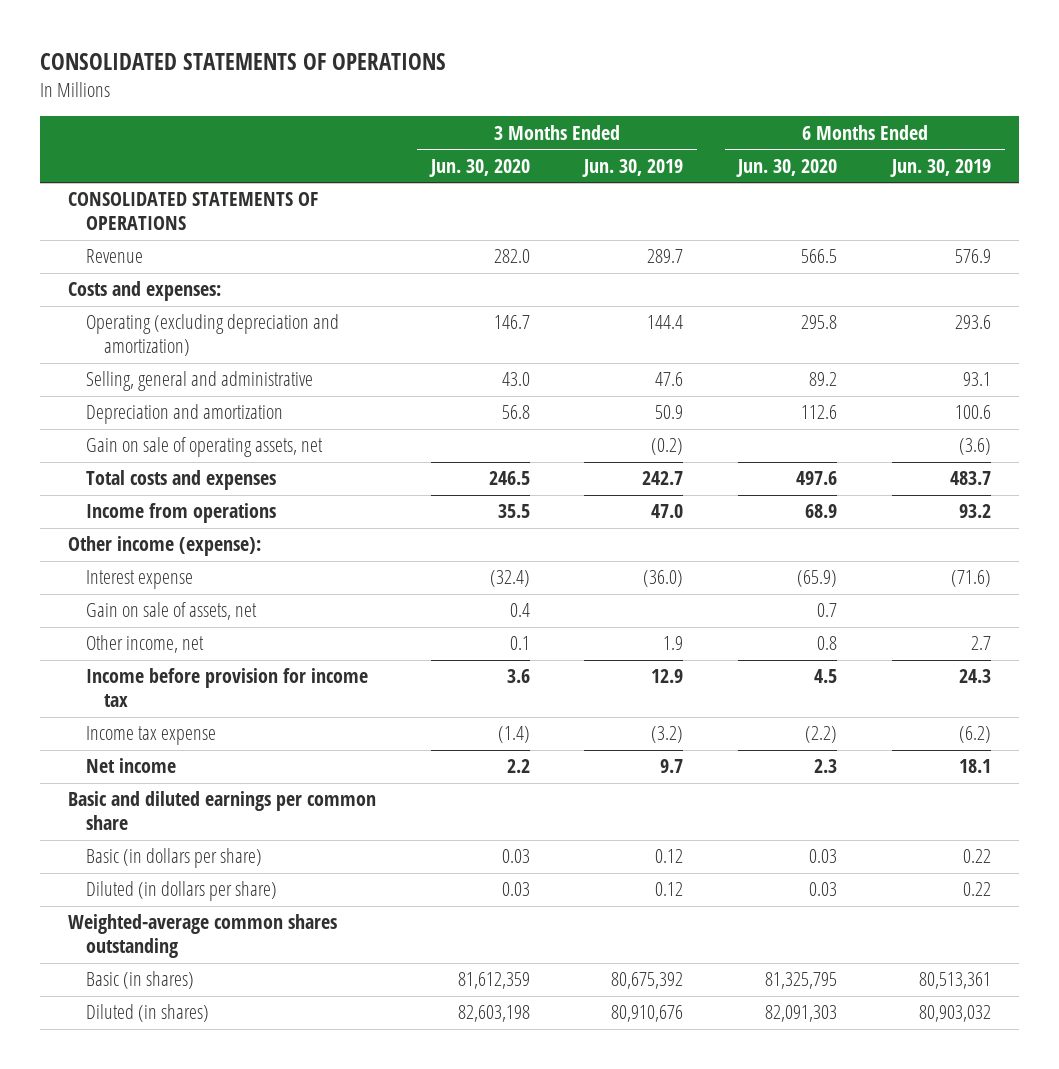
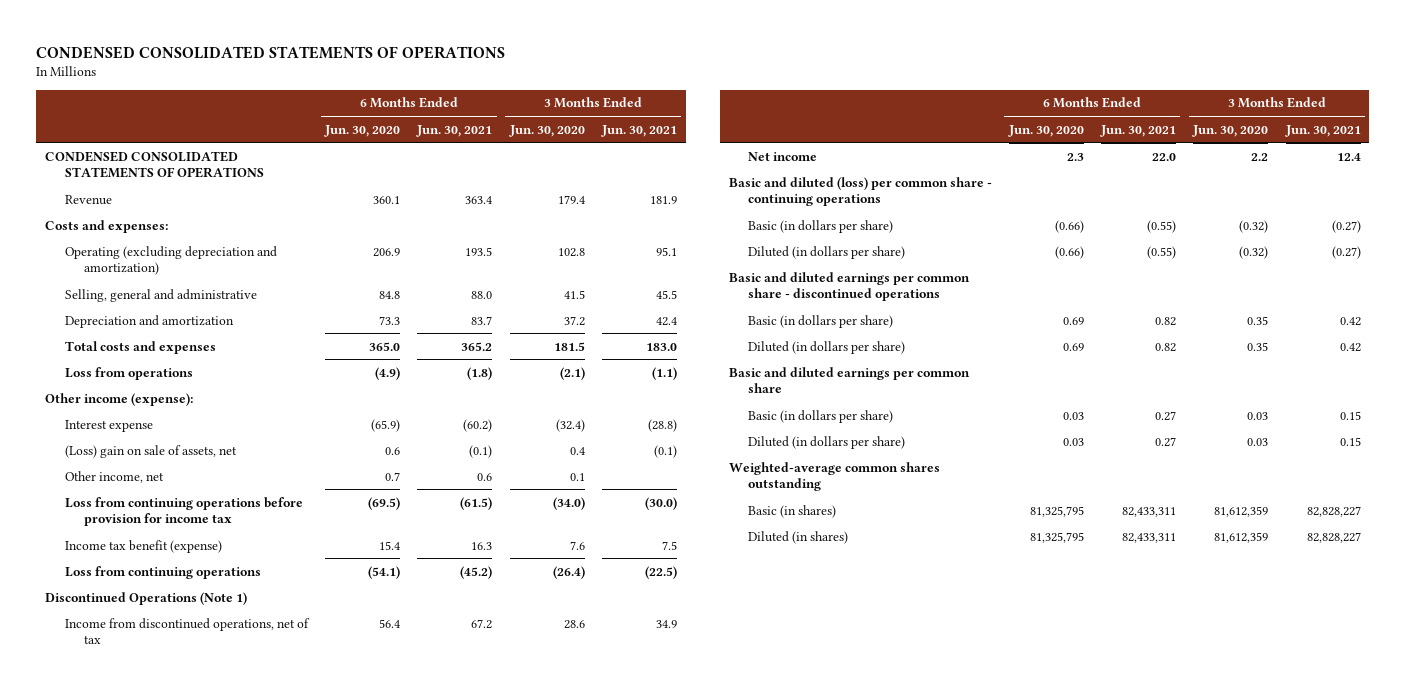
- CONSOLIDATED STATEMENTS OF OPERATIONS
+ CONDENSED CONSOLIDATED STATEMENTS OF OPERATIONS
- | 3 Months Ended Jun. 30, 2020 | 3 Months Ended Jun. 30, 2019 | 6 Months Ended Jun. 30, 2020 | 6 Months Ended Jun. 30, 2019
+ | 6 Months Ended Jun. 30, 2020 | 6 Months Ended Jun. 30, 2021 | 3 Months Ended Jun. 30, 2020 | 3 Months Ended Jun. 30, 2021
- CONSOLIDATED STATEMENTS OF OPERATIONS
- Revenue | 282.0 | 289.7 | 566.5 | 576.9
+ CONDENSED CONSOLIDATED STATEMENTS OF OPERATIONS
+ Revenue | 360.1 | 363.4 | 179.4 | 181.9
- Operating (excluding depreciation and amortization) | 146.7 | 144.4 | 295.8 | 293.6
- Selling, general and administrative | 43.0 | 47.6 | 89.2 | 93.1
- Depreciation and amortization | 56.8 | 50.9 | 112.6 | 100.6
- Gain on sale of operating assets, net | | (0.2) | | (3.6)
- Total costs and expenses | 246.5 | 242.7 | 497.6 | 483.7
- Income from operations | 35.5 | 47.0 | 68.9 | 93.2
+ Operating (excluding depreciation and amortization) | 206.9 | 193.5 | 102.8 | 95.1
+ Selling, general and administrative | 84.8 | 88.0 | 41.5 | 45.5
+ Depreciation and amortization | 73.3 | 83.7 | 37.2 | 42.4
+ Total costs and expenses | 365.0 | 365.2 | 181.5 | 183.0
+ Loss from operations | (4.9) | (1.8) | (2.1) | (1.1)
- Gain on sale of assets, net | 0.4 | | 0.7 |
- Other income, net | 0.1 | 1.9 | 0.8 | 2.7
- Income before provision for income tax | 3.6 | 12.9 | 4.5 | 24.3
- Income tax expense | (1.4) | (3.2) | (2.2) | (6.2)
+ (Loss) gain on sale of assets, net | 0.6 | (0.1) | 0.4 | (0.1)
+ Other income, net | 0.7 | 0.6 | 0.1 |
+ Loss from continuing operations before provision for income tax | (69.5) | (61.5) | (34.0) | (30.0)
+ Income tax benefit (expense) | 15.4 | 16.3 | 7.6 | 7.5
+ Loss from continuing operations | (54.1) | (45.2) | (26.4) | (22.5)
+ Discontinued Operations (Note 1)
+ Income from discontinued operations, net of tax | 56.4 | 67.2 | 28.6 | 34.9
+ Basic and diluted (loss) per common share - continuing operations
+ Basic (in dollars per share) | (0.66) | (0.55) | (0.32) | (0.27)
+ Diluted (in dollars per share) | (0.66) | (0.55) | (0.32) | (0.27)
+ Basic and diluted earnings per common share - discontinued operations
+ Basic (in dollars per share) | 0.69 | 0.82 | 0.35 | 0.42
+ Diluted (in dollars per share) | 0.69 | 0.82 | 0.35 | 0.42
- Diluted (in shares) | 82,603,198 | 80,910,676 | 82,091,303 | 80,903,032
+ Diluted (in shares) | 81,325,795 | 82,433,311 | 81,612,359 | 82,828,227

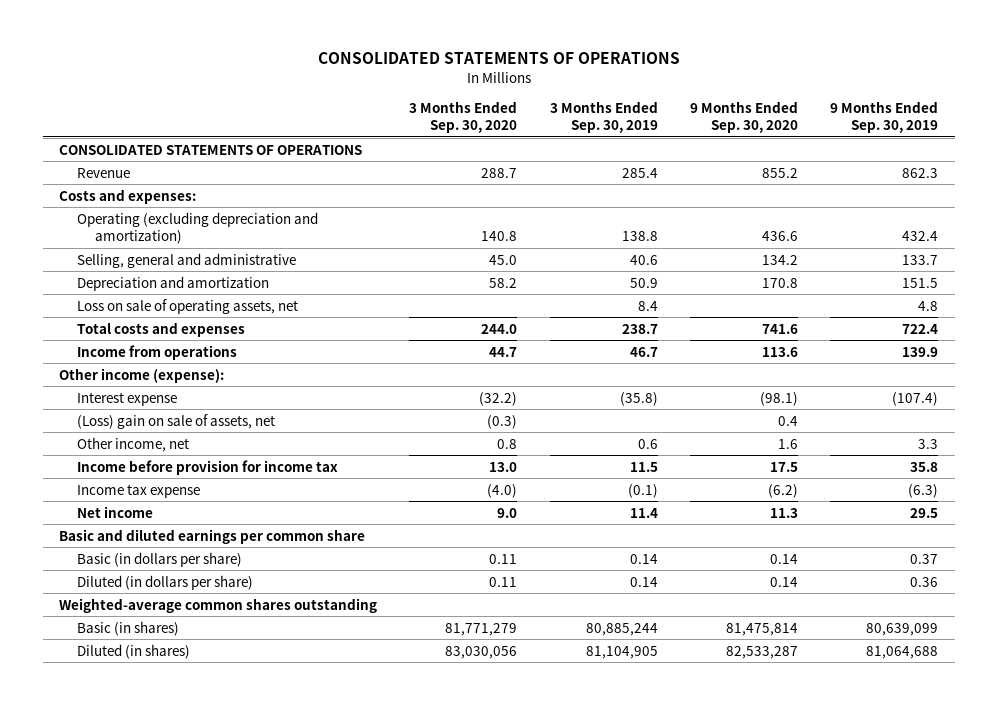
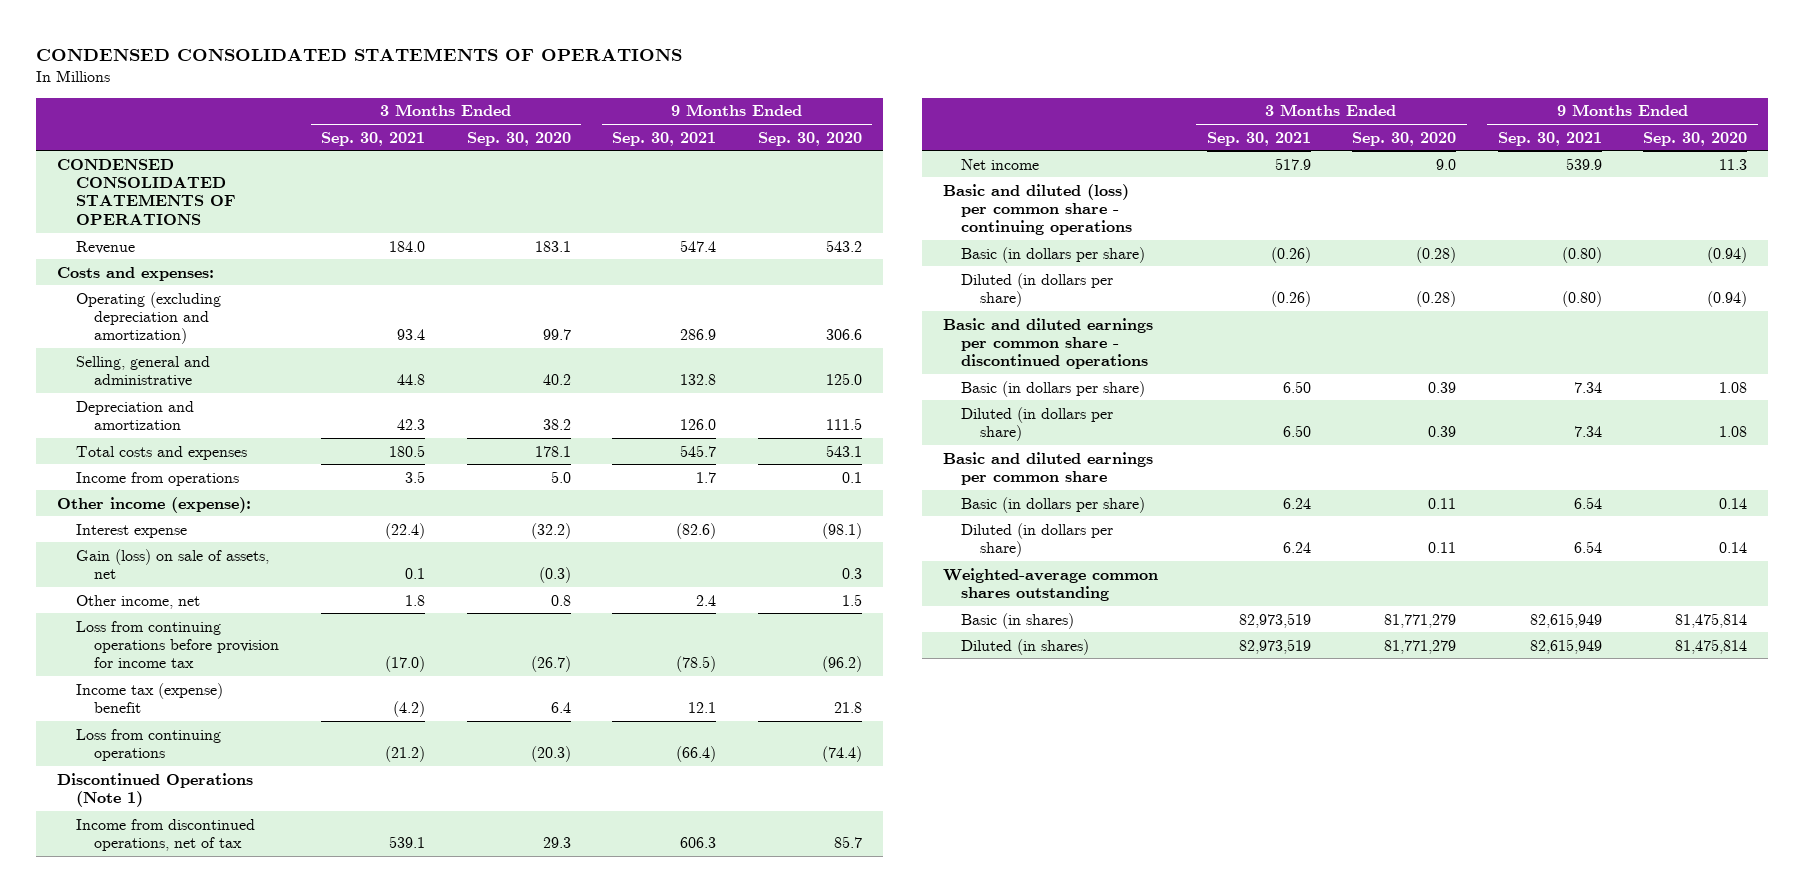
- CONSOLIDATED STATEMENTS OF OPERATIONS
+ CONDENSED CONSOLIDATED STATEMENTS OF OPERATIONS
- | 3 Months Ended Sep. 30, 2020 | 3 Months Ended Sep. 30, 2019 | 9 Months Ended Sep. 30, 2020 | 9 Months Ended Sep. 30, 2019
+ | 3 Months Ended Sep. 30, 2021 | 3 Months Ended Sep. 30, 2020 | 9 Months Ended Sep. 30, 2021 | 9 Months Ended Sep. 30, 2020
- CONSOLIDATED STATEMENTS OF OPERATIONS
- Revenue | 288.7 | 285.4 | 855.2 | 862.3
+ CONDENSED CONSOLIDATED STATEMENTS OF OPERATIONS
+ Revenue | 184.0 | 183.1 | 547.4 | 543.2
- Operating (excluding depreciation and amortization) | 140.8 | 138.8 | 436.6 | 432.4
- Selling, general and administrative | 45.0 | 40.6 | 134.2 | 133.7
- Depreciation and amortization | 58.2 | 50.9 | 170.8 | 151.5
- Loss on sale of operating assets, net | | 8.4 | | 4.8
- Total costs and expenses | 244.0 | 238.7 | 741.6 | 722.4
- Income from operations | 44.7 | 46.7 | 113.6 | 139.9
+ Operating (excluding depreciation and amortization) | 93.4 | 99.7 | 286.9 | 306.6
+ Selling, general and administrative | 44.8 | 40.2 | 132.8 | 125.0
+ Depreciation and amortization | 42.3 | 38.2 | 126.0 | 111.5
+ Total costs and expenses | 180.5 | 178.1 | 545.7 | 543.1
+ Income from operations | 3.5 | 5.0 | 1.7 | 0.1
- (Loss) gain on sale of assets, net | (0.3) | | 0.4 |
- Other income, net | 0.8 | 0.6 | 1.6 | 3.3
- Income before provision for income tax | 13.0 | 11.5 | 17.5 | 35.8
- Income tax expense | (4.0) | (0.1) | (6.2) | (6.3)
+ Gain (loss) on sale of assets, net | 0.1 | (0.3) | | 0.3
+ Other income, net | 1.8 | 0.8 | 2.4 | 1.5
+ Loss from continuing operations before provision for income tax | (17.0) | (26.7) | (78.5) | (96.2)
+ Income tax (expense) benefit | (4.2) | 6.4 | 12.1 | 21.8
+ Loss from continuing operations | (21.2) | (20.3) | (66.4) | (74.4)
+ Discontinued Operations (Note 1)
+ Income from discontinued operations, net of tax | 539.1 | 29.3 | 606.3 | 85.7
+ Basic and diluted (loss) per common share - continuing operations
+ Basic (in dollars per share) | (0.26) | (0.28) | (0.80) | (0.94)
+ Diluted (in dollars per share) | (0.26) | (0.28) | (0.80) | (0.94)
+ Basic and diluted earnings per common share - discontinued operations
+ Basic (in dollars per share) | 6.50 | 0.39 | 7.34 | 1.08
+ Diluted (in dollars per share) | 6.50 | 0.39 | 7.34 | 1.08
- Diluted (in shares) | 83,030,056 | 81,104,905 | 82,533,287 | 81,064,688
+ Diluted (in shares) | 82,973,519 | 81,771,279 | 82,615,949 | 81,475,814

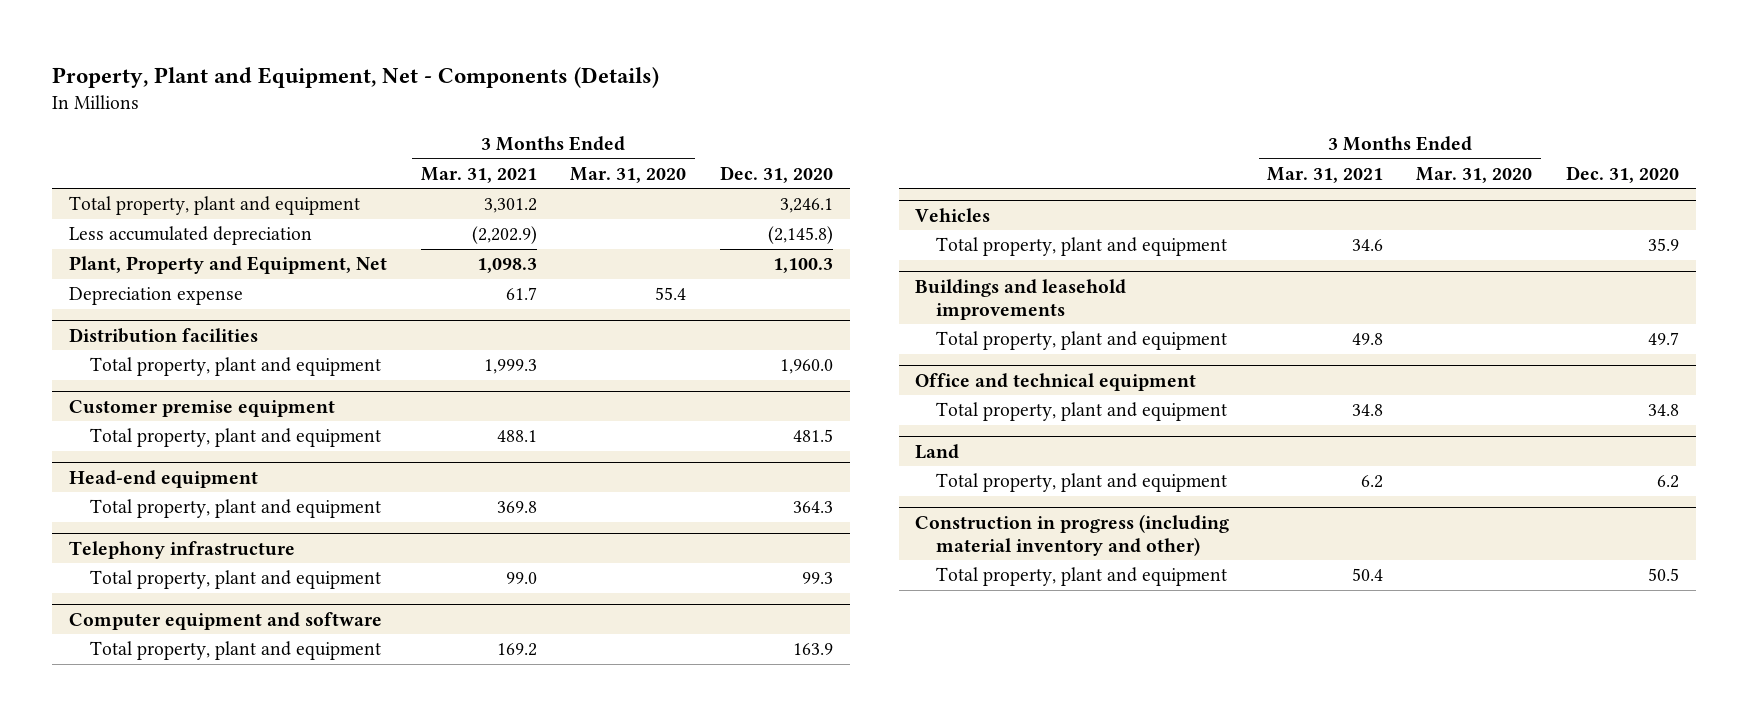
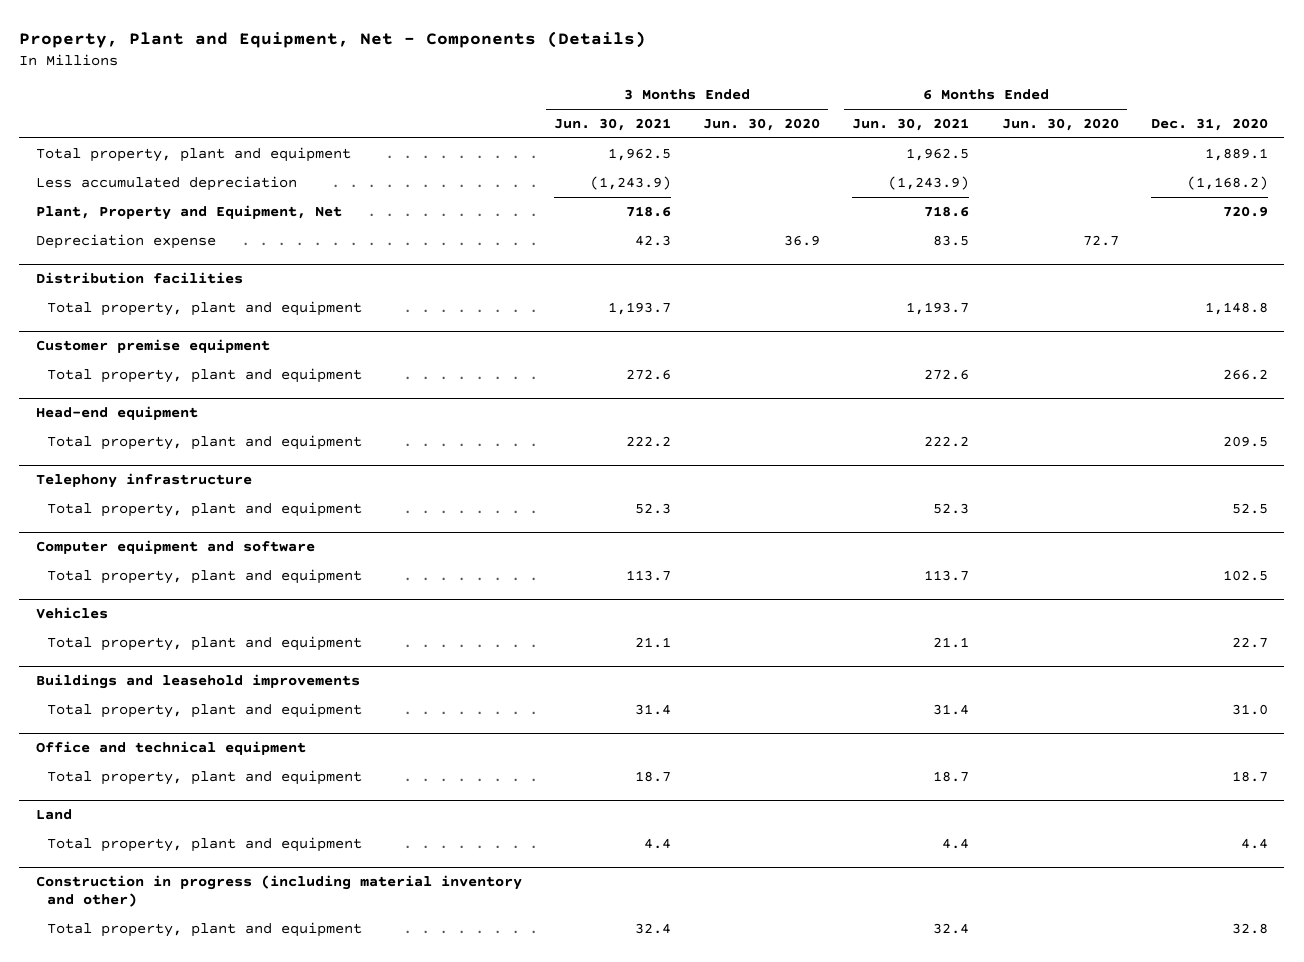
- | 3 Months Ended Mar. 31, 2021 | 3 Months Ended Mar. 31, 2020 | Dec. 31, 2020
+ | 3 Months Ended Jun. 30, 2021 | 3 Months Ended Jun. 30, 2020 | 6 Months Ended Jun. 30, 2021 | 6 Months Ended Jun. 30, 2020 | Dec. 31, 2020
- Total property, plant and equipment | 3,301.2 | | 3,246.1
- Less accumulated depreciation | (2,202.9) | | (2,145.8)
- Plant, Property and Equipment, Net | 1,098.3 | | 1,100.3
+ Total property, plant and equipment | 1,962.5 | | 1,962.5 | | 1,889.1
+ Less accumulated depreciation | (1,243.9) | | (1,243.9) | | (1,168.2)
+ Plant, Property and Equipment, Net | 718.6 | | 718.6 | | 720.9
@ Distribution facilities
- Total property, plant and equipment | 1,999.3 | | 1,960.0
+ Total property, plant and equipment | 1,193.7 | | 1,193.7 | | 1,148.8
@ Customer premise equipment
- Total property, plant and equipment | 488.1 | | 481.5
+ Total property, plant and equipment | 272.6 | | 272.6 | | 266.2
@ Head-end equipment
- Total property, plant and equipment | 369.8 | | 364.3
+ Total property, plant and equipment | 222.2 | | 222.2 | | 209.5
@ Telephony infrastructure
- Total property, plant and equipment | 99.0 | | 99.3
+ Total property, plant and equipment | 52.3 | | 52.3 | | 52.5
@ Computer equipment and software
- Total property, plant and equipment | 169.2 | | 163.9
+ Total property, plant and equipment | 113.7 | | 113.7 | | 102.5
@ Vehicles
- Total property, plant and equipment | 34.6 | | 35.9
+ Total property, plant and equipment | 21.1 | | 21.1 | | 22.7
@ Buildings and leasehold improvements
- Total property, plant and equipment | 49.8 | | 49.7
+ Total property, plant and equipment | 31.4 | | 31.4 | | 31.0
@ Office and technical equipment
- Total property, plant and equipment | 34.8 | | 34.8
+ Total property, plant and equipment | 18.7 | | 18.7 | | 18.7
@ Land
- Total property, plant and equipment | 6.2 | | 6.2
+ Total property, plant and equipment | 4.4 | | 4.4 | | 4.4
@ Construction in progress (including material inventory and other)
- Total property, plant and equipment | 50.4 | | 50.5
+ Total property, plant and equipment | 32.4 | | 32.4 | | 32.8

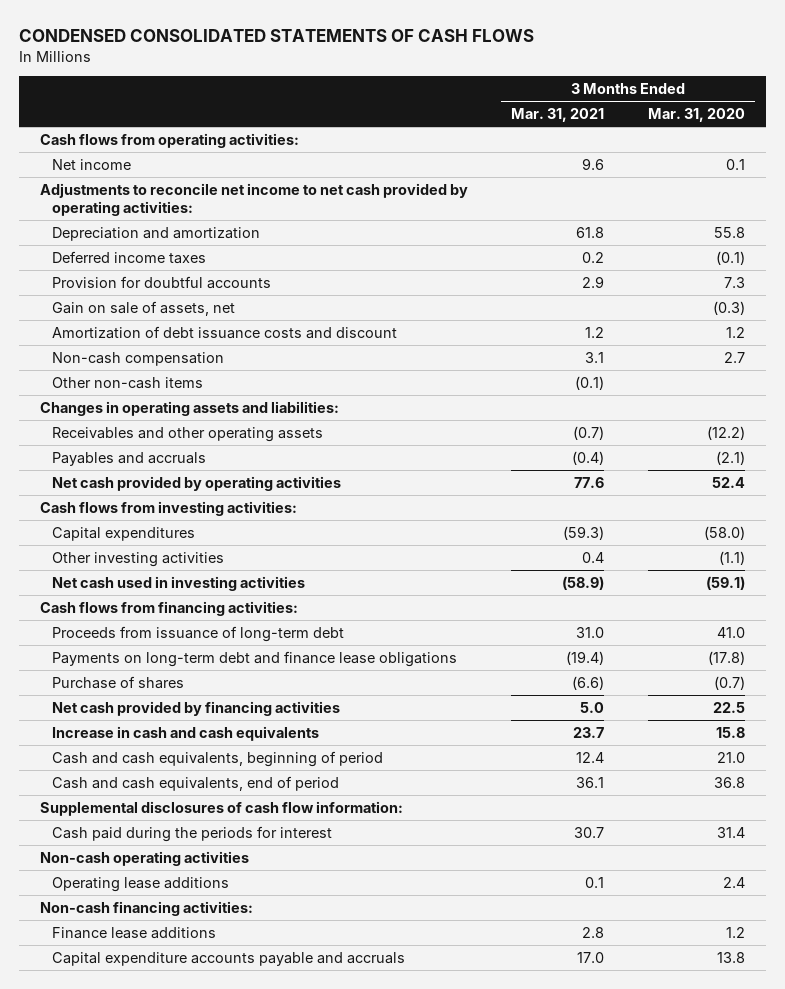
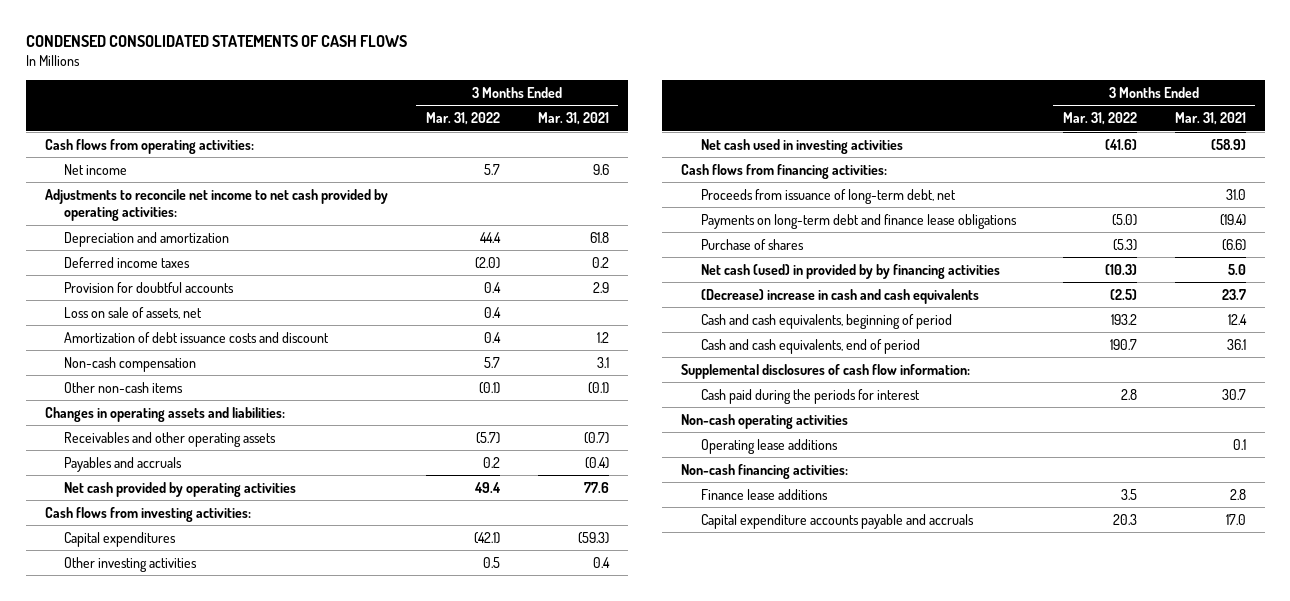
- | 3 Months Ended Mar. 31, 2021 | 3 Months Ended Mar. 31, 2020
+ | 3 Months Ended Mar. 31, 2022 | 3 Months Ended Mar. 31, 2021
- Gain on sale of assets, net | | (0.3)
+ Loss on sale of assets, net | 0.4 |
- Proceeds from issuance of long-term debt | 31.0 | 41.0
+ Proceeds from issuance of long-term debt, net | | 31.0
- Net cash provided by financing activities | 5.0 | 22.5
- Increase in cash and cash equivalents | 23.7 | 15.8
+ Net cash (used) in provided by by financing activities | (10.3) | 5.0
+ (Decrease) increase in cash and cash equivalents | (2.5) | 23.7

